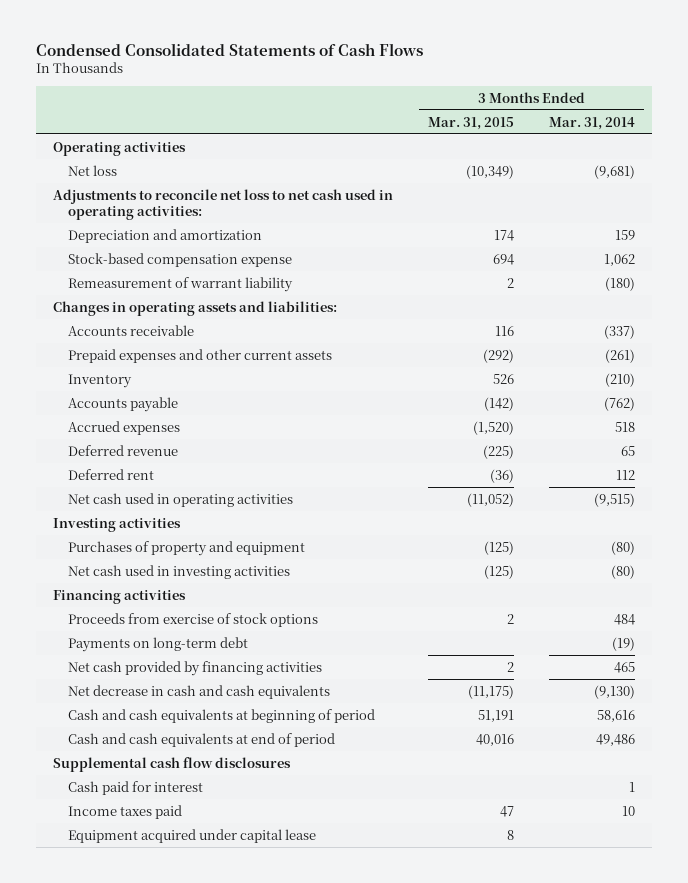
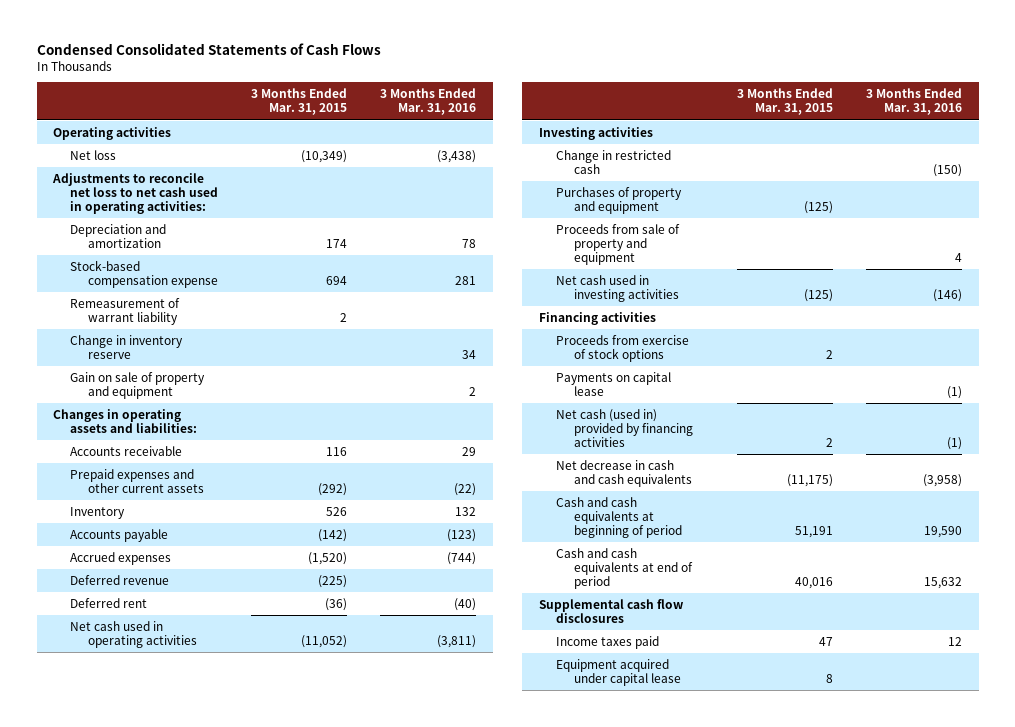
- | 3 Months Ended Mar. 31, 2015 | 3 Months Ended Mar. 31, 2014
+ | 3 Months Ended Mar. 31, 2015 | 3 Months Ended Mar. 31, 2016
+ Change in inventory reserve | | 34
+ Gain on sale of property and equipment | | 2
+ Change in restricted cash | | (150)
+ Proceeds from sale of property and equipment | | 4
- Payments on long-term debt | | (19)
- Net cash provided by financing activities | 2 | 465
+ Payments on capital lease | | (1)
+ Net cash (used in) provided by financing activities | 2 | (1)
- Cash paid for interest | | 1

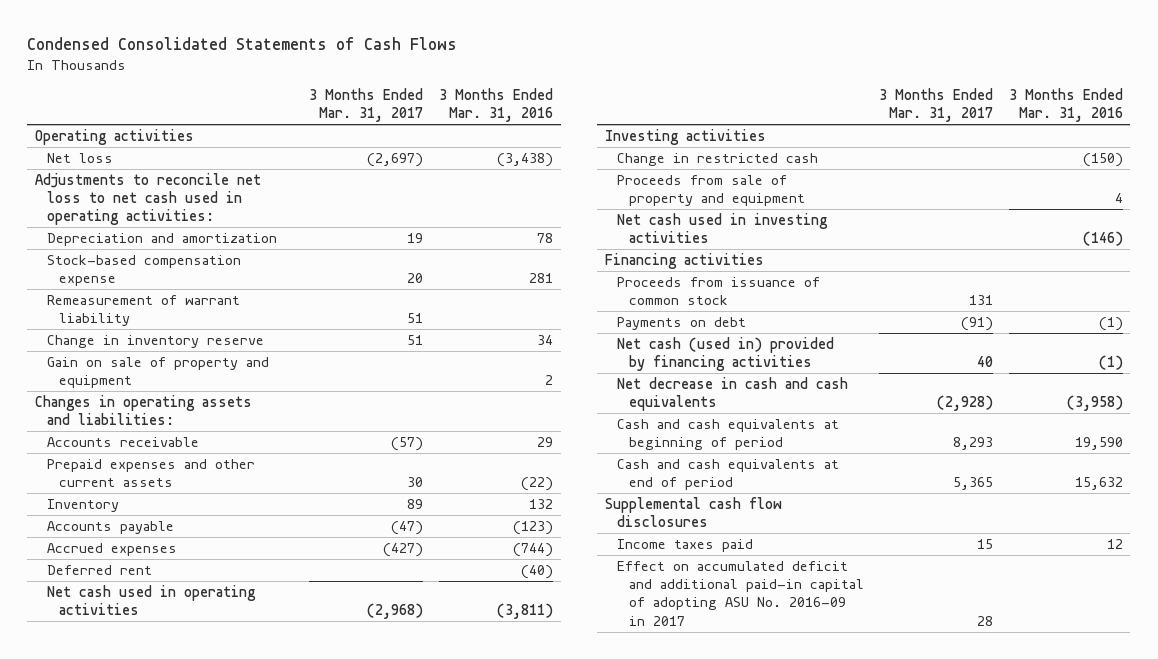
- | 3 Months Ended Mar. 31, 2015 | 3 Months Ended Mar. 31, 2016
+ | 3 Months Ended Mar. 31, 2017 | 3 Months Ended Mar. 31, 2016
- Deferred revenue | (225) |
- Purchases of property and equipment | (125) |
- Proceeds from exercise of stock options | 2 |
- Payments on capital lease | | (1)
+ Proceeds from issuance of common stock | 131 |
+ Payments on debt | (91) | (1)
- Equipment acquired under capital lease | 8 |
+ Effect on accumulated deficit and additional paid-in capital of adopting ASU No. 2016-09 in 2017 | 28 |

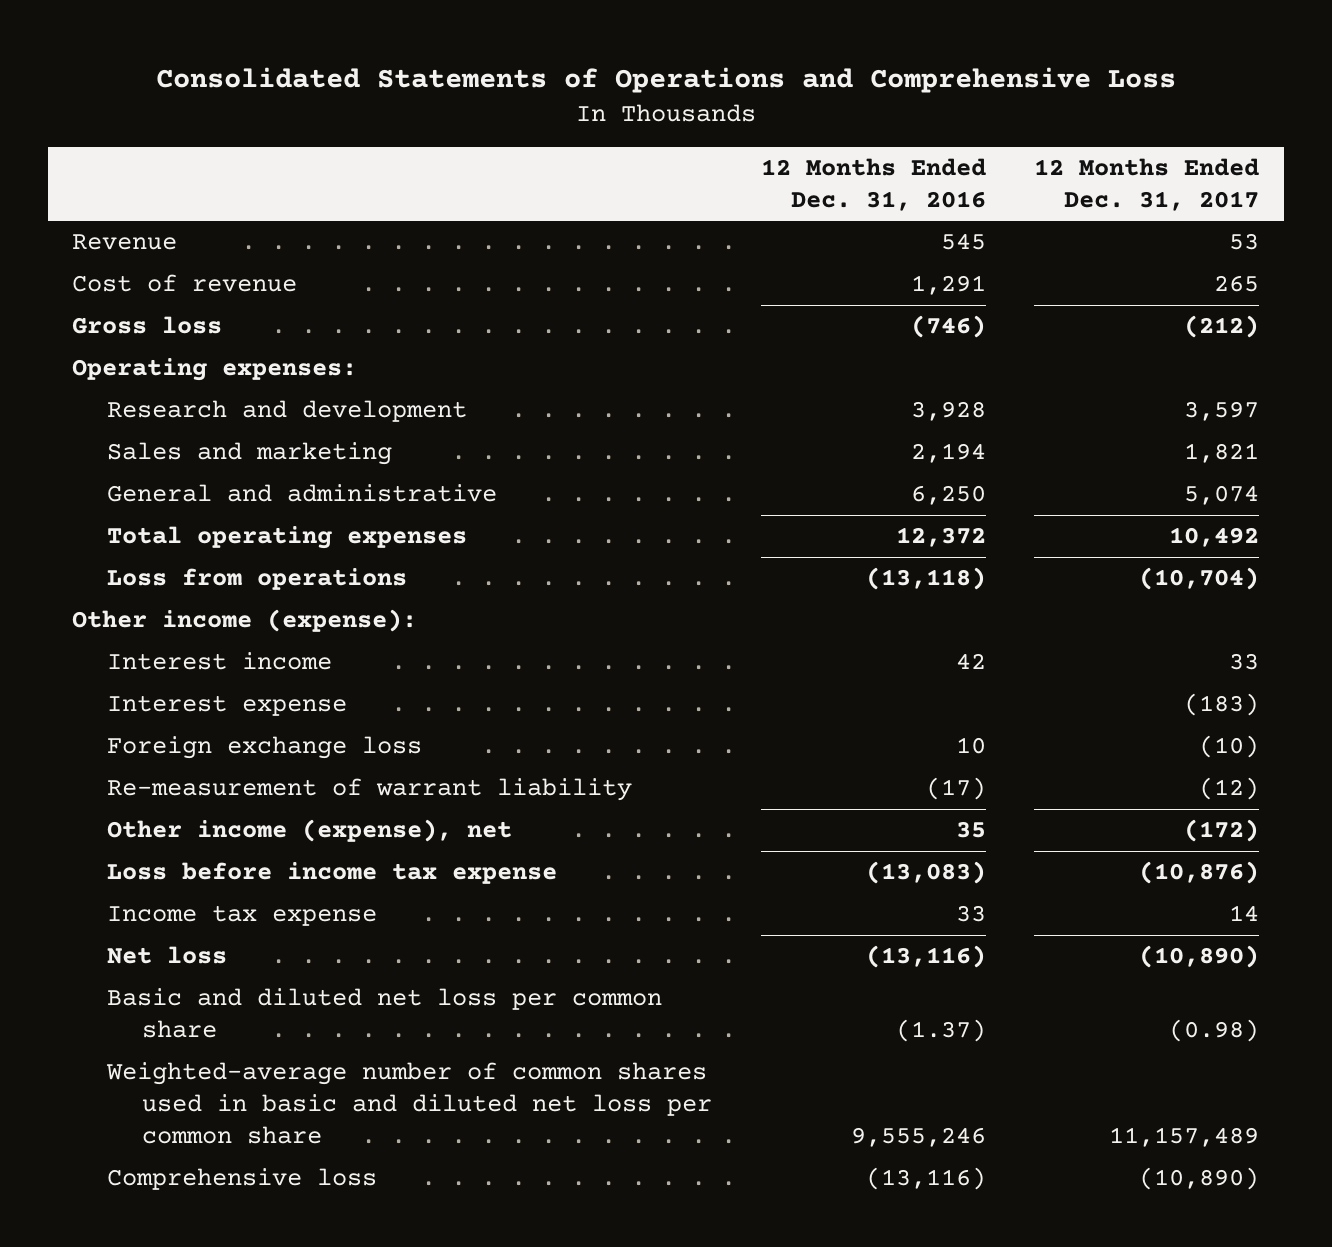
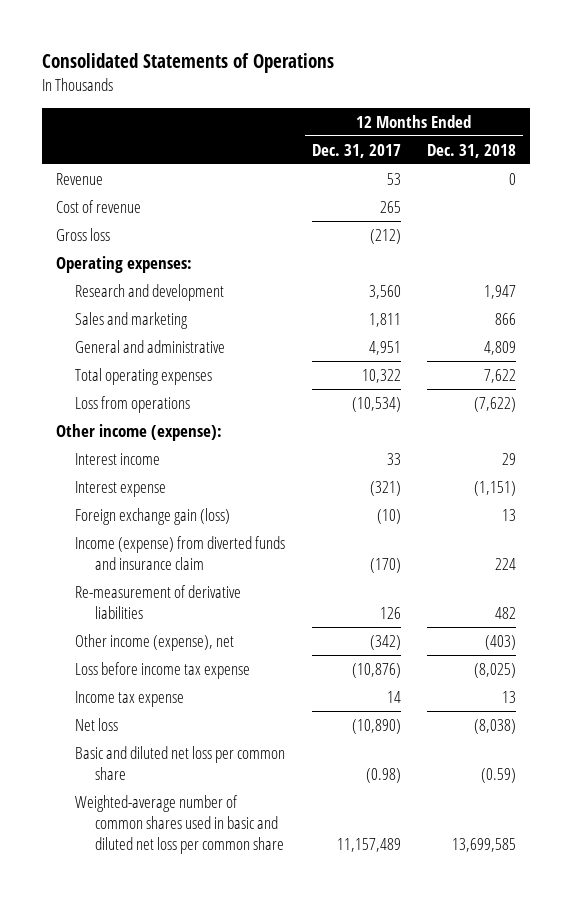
- Consolidated Statements of Operations and Comprehensive Loss
+ Consolidated Statements of Operations
- | 12 Months Ended Dec. 31, 2016 | 12 Months Ended Dec. 31, 2017
+ | 12 Months Ended Dec. 31, 2017 | 12 Months Ended Dec. 31, 2018
- Research and development | 3,928 | 3,597
- Sales and marketing | 2,194 | 1,821
- General and administrative | 6,250 | 5,074
- Total operating expenses | 12,372 | 10,492
- Loss from operations | (13,118) | (10,704)
+ Research and development | 3,560 | 1,947
+ Sales and marketing | 1,811 | 866
+ General and administrative | 4,951 | 4,809
+ Total operating expenses | 10,322 | 7,622
+ Loss from operations | (10,534) | (7,622)
- Interest expense | | (183)
- Foreign exchange loss | 10 | (10)
- Re-measurement of warrant liability | (17) | (12)
- Other income (expense), net | 35 | (172)
+ Interest expense | (321) | (1,151)
+ Foreign exchange gain (loss) | (10) | 13
+ Income (expense) from diverted funds and insurance claim | (170) | 224
+ Re-measurement of derivative liabilities | 126 | 482
+ Other income (expense), net | (342) | (403)
- Comprehensive loss | (13,116) | (10,890)

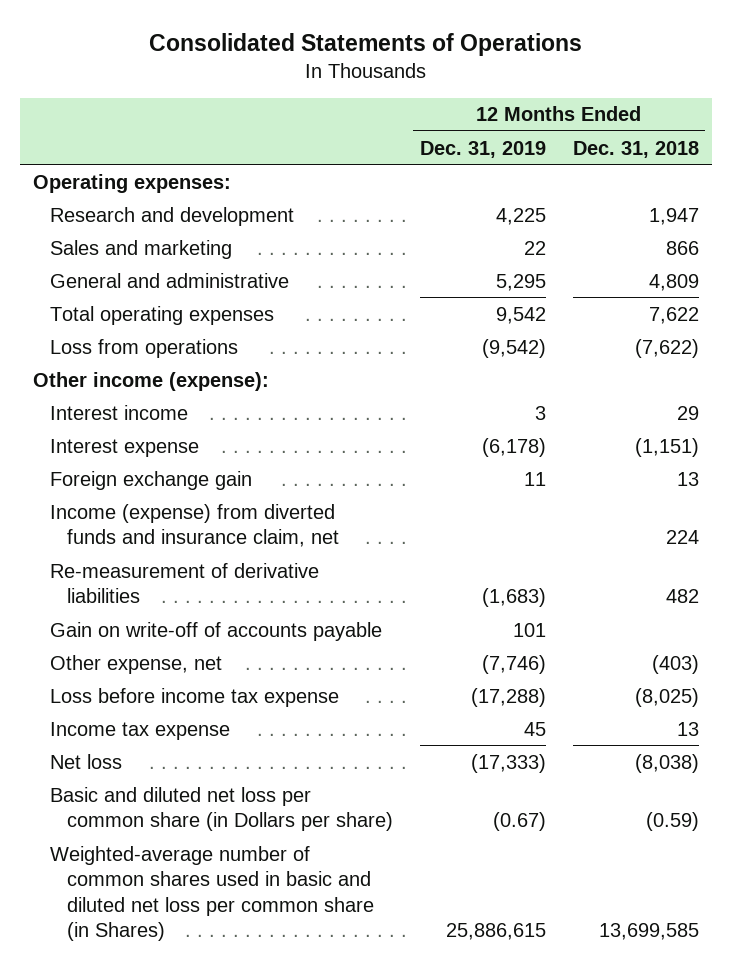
- | 12 Months Ended Dec. 31, 2017 | 12 Months Ended Dec. 31, 2018
+ | 12 Months Ended Dec. 31, 2019 | 12 Months Ended Dec. 31, 2018
- Revenue | 53 | 0
- Cost of revenue | 265 |
- Gross loss | (212) |
- Foreign exchange gain (loss) | (10) | 13
- Income (expense) from diverted funds and insurance claim | (170) | 224
+ Foreign exchange gain | 11 | 13
+ Income (expense) from diverted funds and insurance claim, net | | 224
- Other income (expense), net | (342) | (403)
+ Gain on write-off of accounts payable | 101 |
+ Other expense, net | (7,746) | (403)
- Basic and diluted net loss per common share | (0.98) | (0.59)
- Weighted-average number of common shares used in basic and diluted net loss per common share | 11,157,489 | 13,699,585
+ Basic and diluted net loss per common share (in Dollars per share) | (0.67) | (0.59)
+ Weighted-average number of common shares used in basic and diluted net loss per common share (in Shares) | 25,886,615 | 13,699,585

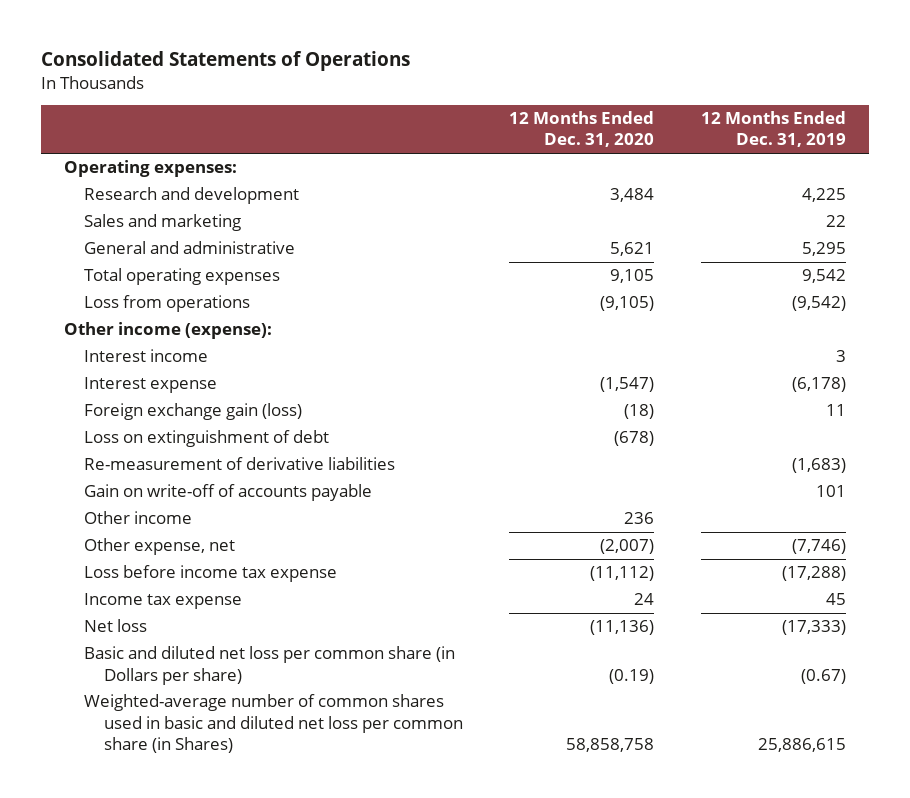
- | 12 Months Ended Dec. 31, 2019 | 12 Months Ended Dec. 31, 2018
+ | 12 Months Ended Dec. 31, 2020 | 12 Months Ended Dec. 31, 2019
- Foreign exchange gain | 11 | 13
- Income (expense) from diverted funds and insurance claim, net | | 224
+ Foreign exchange gain (loss) | (18) | 11
+ Loss on extinguishment of debt | (678) |
+ Other income | 236 |

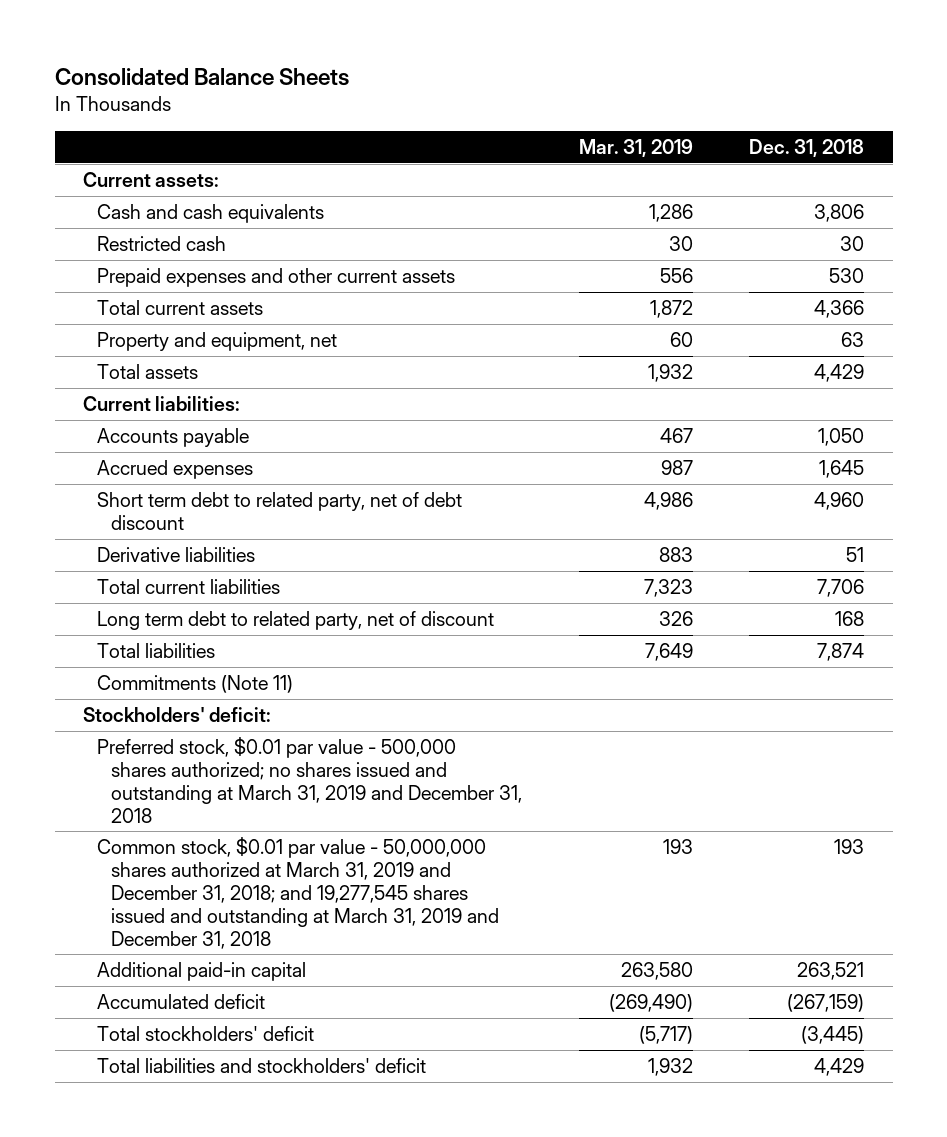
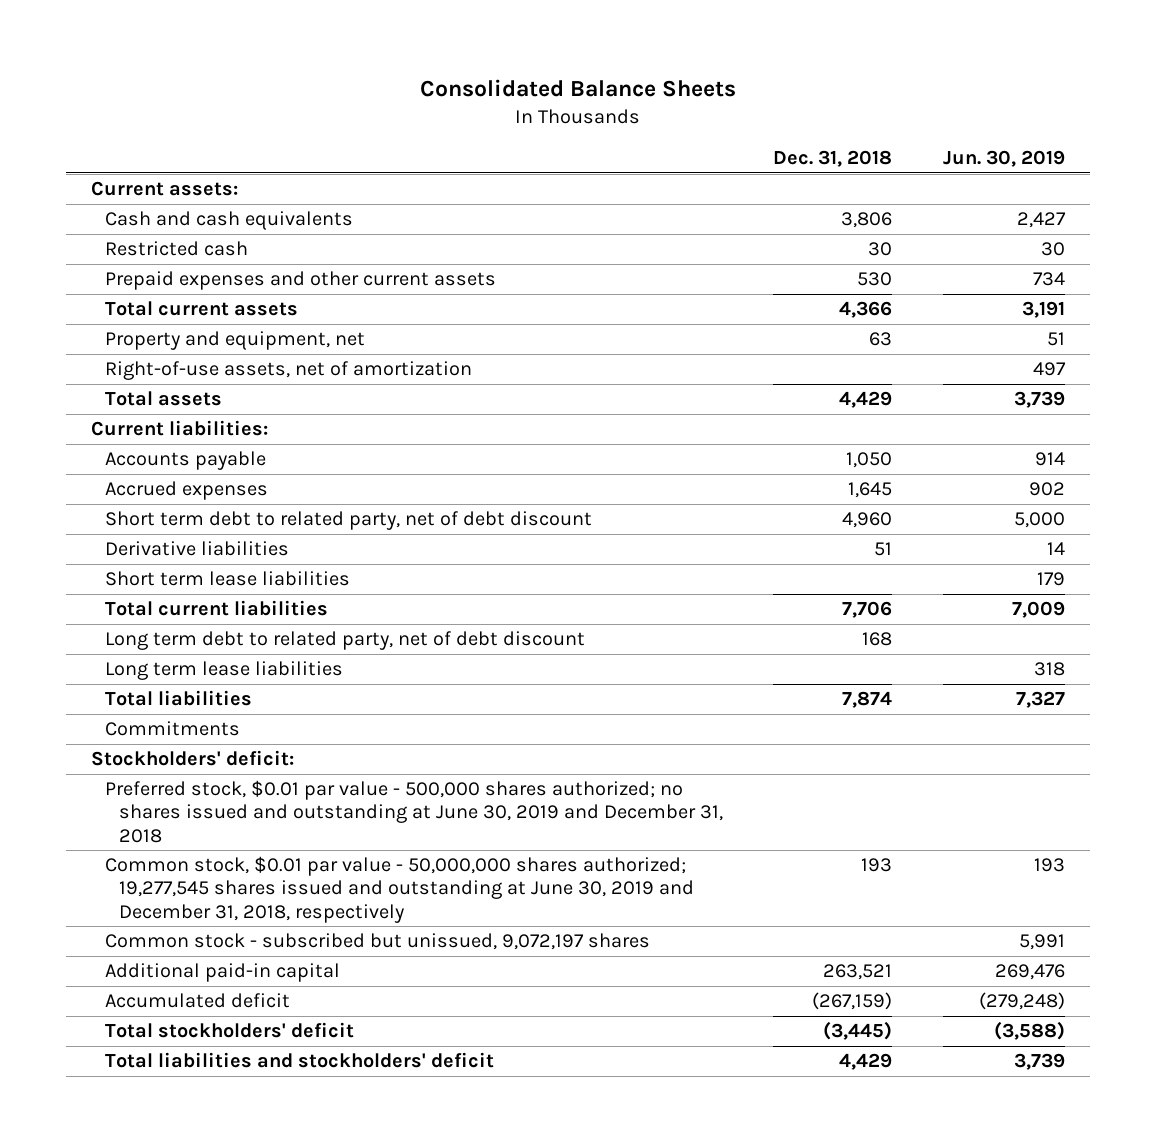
- | Mar. 31, 2019 | Dec. 31, 2018
+ | Dec. 31, 2018 | Jun. 30, 2019
+ Right-of-use assets, net of amortization | | 497
+ Short term lease liabilities | | 179
- Long term debt to related party, net of discount | 326 | 168
+ Long term debt to related party, net of debt discount | 168 |
+ Long term lease liabilities | | 318
- Commitments (Note 11)
+ Commitments
- Preferred stock, $0.01 par value - 500,000 shares authorized; no shares issued and outstanding at March 31, 2019 and December 31, 2018
- Common stock, $0.01 par value - 50,000,000 shares authorized at March 31, 2019 and December 31, 2018; and 19,277,545 shares issued and outstanding at March 31, 2019 and December 31, 2018 | 193 | 193
+ Preferred stock, $0.01 par value - 500,000 shares authorized; no shares issued and outstanding at June 30, 2019 and December 31, 2018
+ Common stock, $0.01 par value - 50,000,000 shares authorized; 19,277,545 shares issued and outstanding at June 30, 2019 and December 31, 2018, respectively | 193 | 193
+ Common stock - subscribed but unissued, 9,072,197 shares | | 5,991

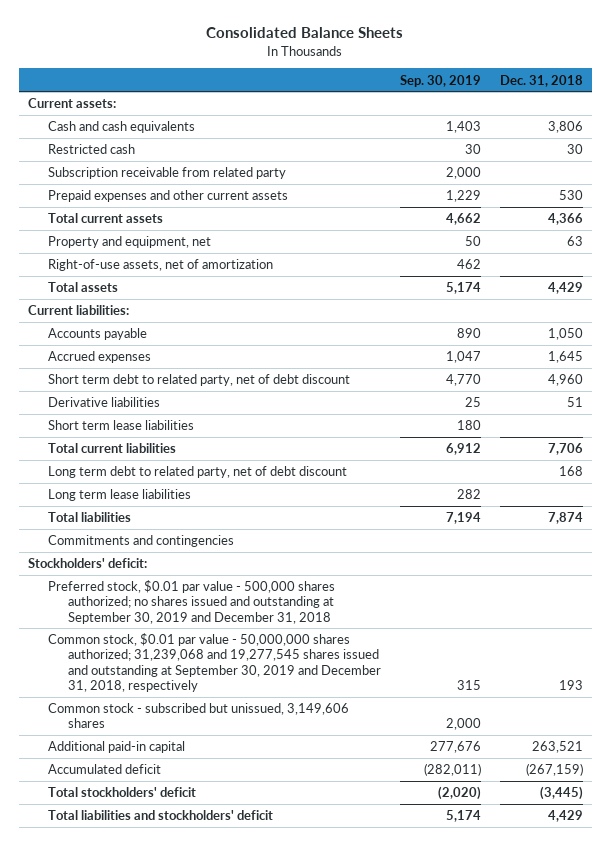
- | Dec. 31, 2018 | Jun. 30, 2019
+ | Sep. 30, 2019 | Dec. 31, 2018
+ Subscription receivable from related party | 2,000 |
- Commitments
+ Commitments and contingencies
- Preferred stock, $0.01 par value - 500,000 shares authorized; no shares issued and outstanding at June 30, 2019 and December 31, 2018
- Common stock, $0.01 par value - 50,000,000 shares authorized; 19,277,545 shares issued and outstanding at June 30, 2019 and December 31, 2018, respectively | 193 | 193
- Common stock - subscribed but unissued, 9,072,197 shares | | 5,991
+ Preferred stock, $0.01 par value - 500,000 shares authorized; no shares issued and outstanding at September 30, 2019 and December 31, 2018
+ Common stock, $0.01 par value - 50,000,000 shares authorized; 31,239,068 and 19,277,545 shares issued and outstanding at September 30, 2019 and December 31, 2018, respectively | 315 | 193
+ Common stock - subscribed but unissued, 3,149,606 shares | 2,000 |

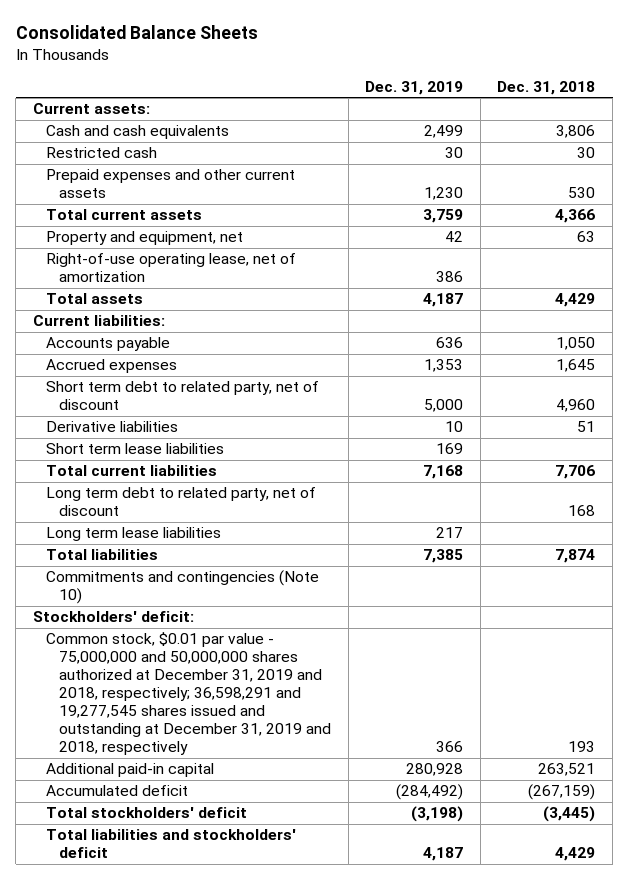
- | Sep. 30, 2019 | Dec. 31, 2018
+ | Dec. 31, 2019 | Dec. 31, 2018
- Subscription receivable from related party | 2,000 |
- Right-of-use assets, net of amortization | 462 |
+ Right-of-use operating lease, net of amortization | 386 |
- Short term debt to related party, net of debt discount | 4,770 | 4,960
+ Short term debt to related party, net of discount | 5,000 | 4,960
- Long term debt to related party, net of debt discount | | 168
+ Long term debt to related party, net of discount | | 168
- Commitments and contingencies
+ Commitments and contingencies (Note 10)
- Preferred stock, $0.01 par value - 500,000 shares authorized; no shares issued and outstanding at September 30, 2019 and December 31, 2018
- Common stock, $0.01 par value - 50,000,000 shares authorized; 31,239,068 and 19,277,545 shares issued and outstanding at September 30, 2019 and December 31, 2018, respectively | 315 | 193
- Common stock - subscribed but unissued, 3,149,606 shares | 2,000 |
+ Common stock, $0.01 par value - 75,000,000 and 50,000,000 shares authorized at December 31, 2019 and 2018, respectively; 36,598,291 and 19,277,545 shares issued and outstanding at December 31, 2019 and 2018, respectively | 366 | 193

